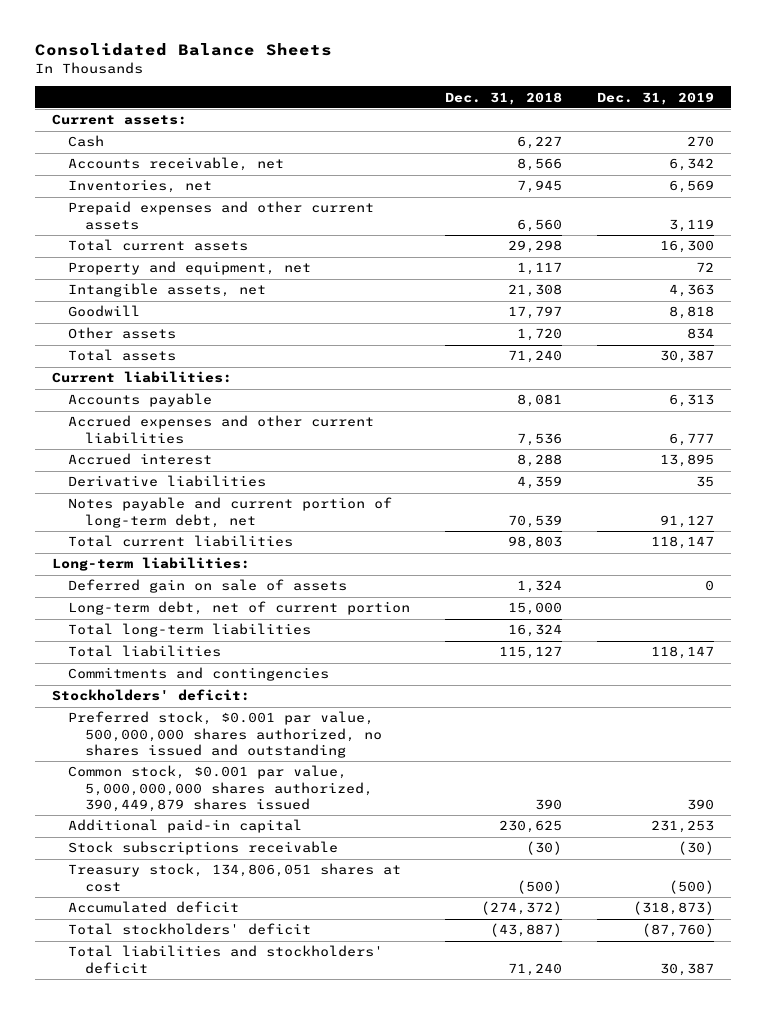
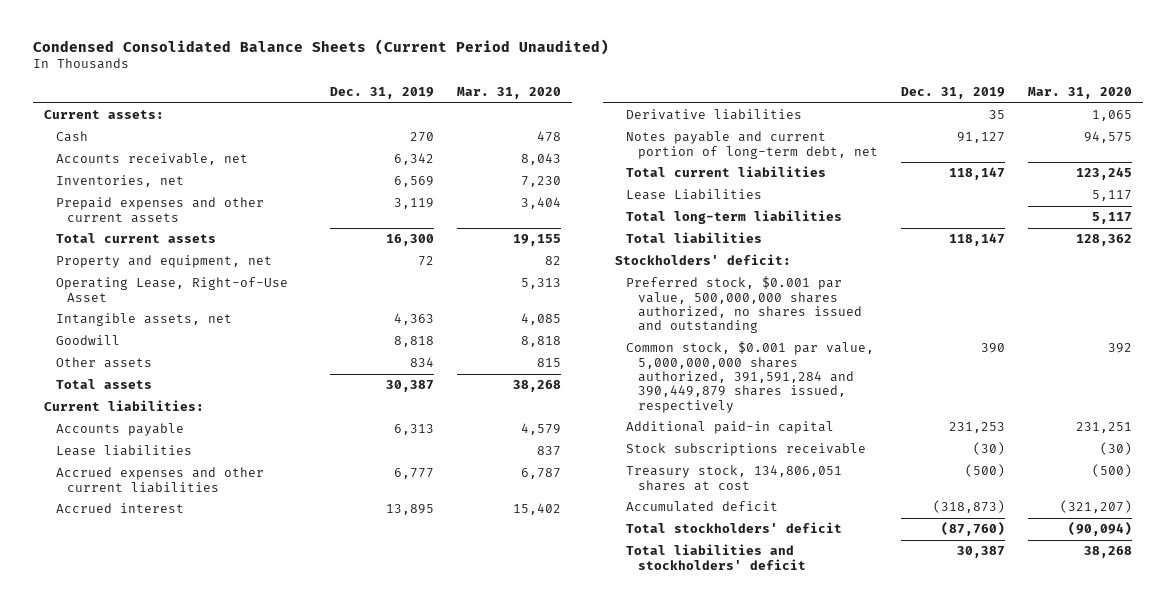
- Consolidated Balance Sheets
+ Condensed Consolidated Balance Sheets (Current Period Unaudited)
- | Dec. 31, 2018 | Dec. 31, 2019
+ | Dec. 31, 2019 | Mar. 31, 2020
+ Operating Lease, Right-of-Use Asset | | 5,313
+ Lease liabilities | | 837
- Long-term liabilities:
- Deferred gain on sale of assets | 1,324 | 0
- Long-term debt, net of current portion | 15,000 |
+ Lease Liabilities | | 5,117
- Commitments and contingencies
- Common stock, $0.001 par value, 5,000,000,000 shares authorized, 390,449,879 shares issued | 390 | 390
+ Common stock, $0.001 par value, 5,000,000,000 shares authorized, 391,591,284 and 390,449,879 shares issued, respectively | 390 | 392

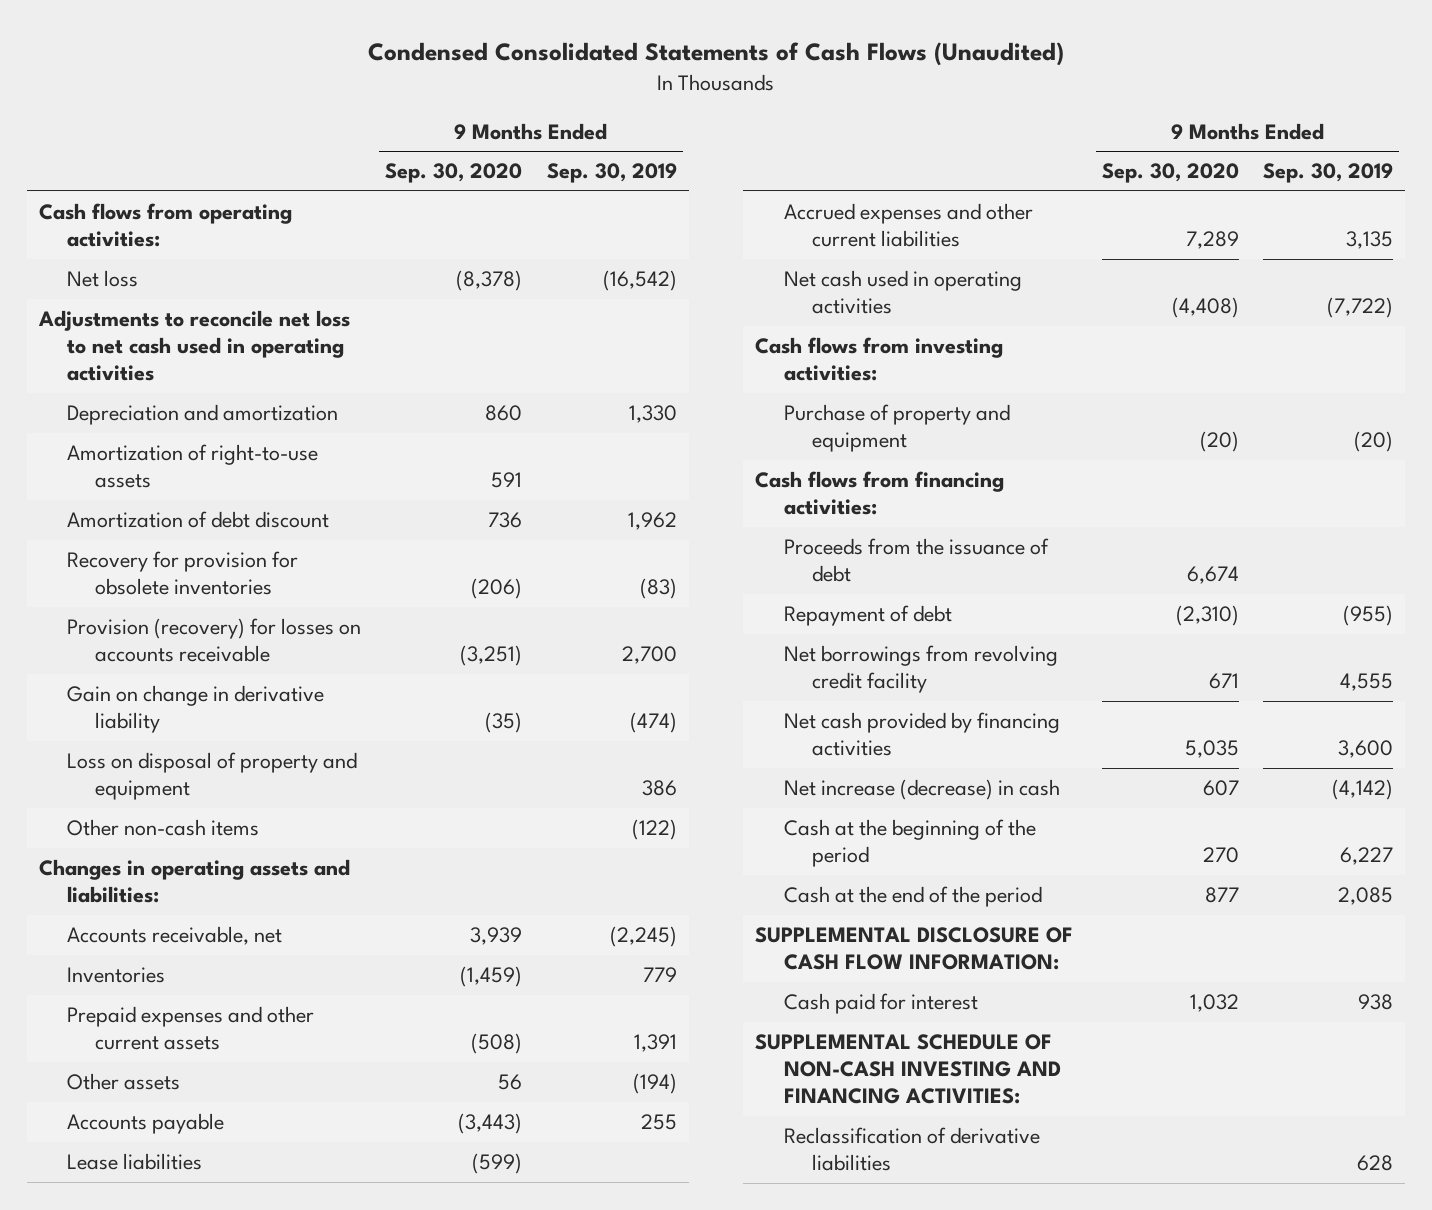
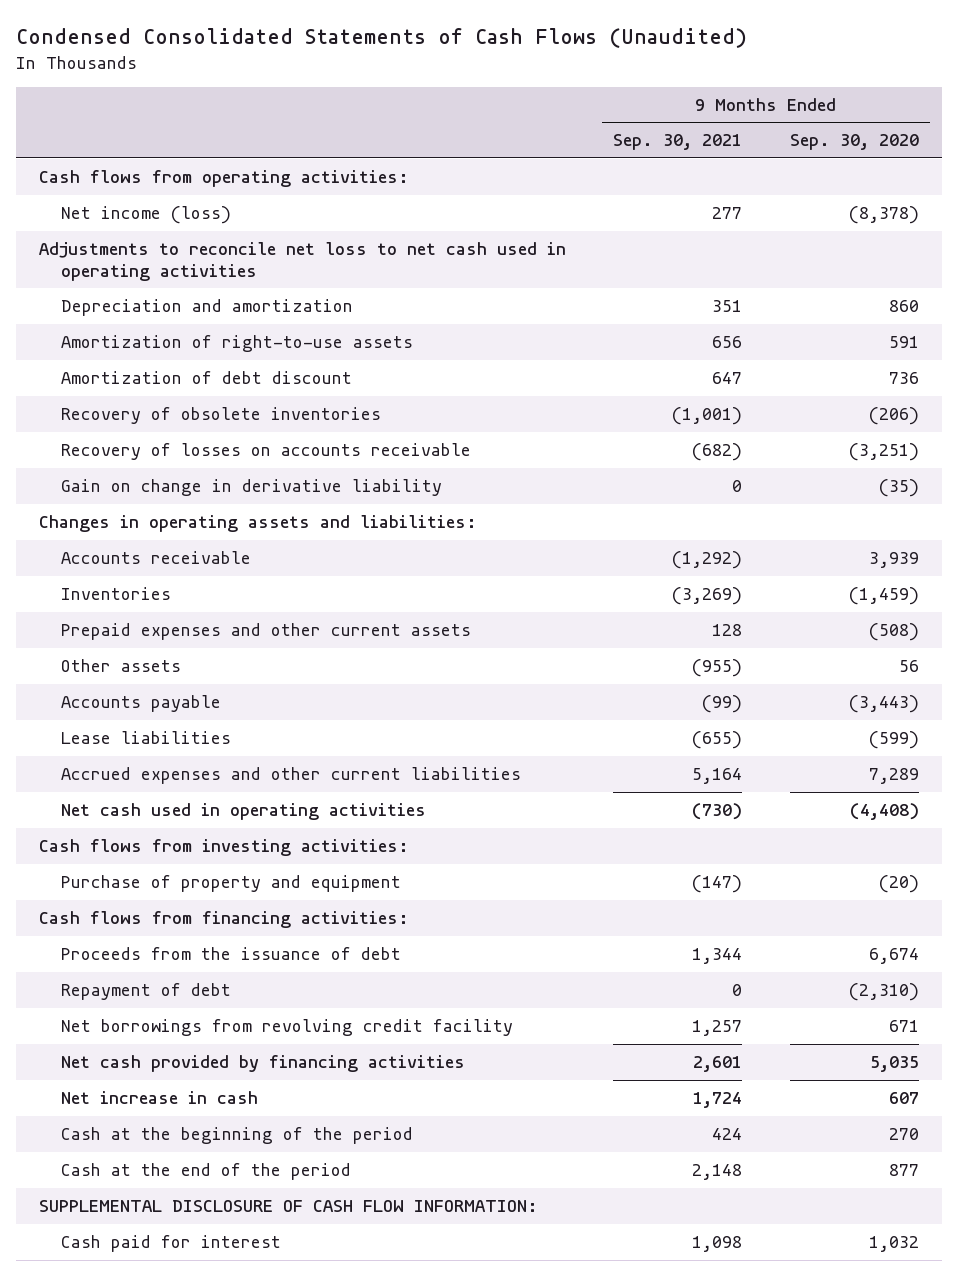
- | 9 Months Ended Sep. 30, 2020 | 9 Months Ended Sep. 30, 2019
+ | 9 Months Ended Sep. 30, 2021 | 9 Months Ended Sep. 30, 2020
- Net loss | (8,378) | (16,542)
+ Net income (loss) | 277 | (8,378)
- Recovery for provision for obsolete inventories | (206) | (83)
- Provision (recovery) for losses on accounts receivable | (3,251) | 2,700
+ Recovery of obsolete inventories | (1,001) | (206)
+ Recovery of losses on accounts receivable | (682) | (3,251)
- Loss on disposal of property and equipment | | 386
- Other non-cash items | | (122)
- Accounts receivable, net | 3,939 | (2,245)
+ Accounts receivable | (1,292) | 3,939
- Net increase (decrease) in cash | 607 | (4,142)
+ Net increase in cash | 1,724 | 607
- SUPPLEMENTAL SCHEDULE OF NON-CASH INVESTING AND FINANCING ACTIVITIES:
- Reclassification of derivative liabilities | | 628

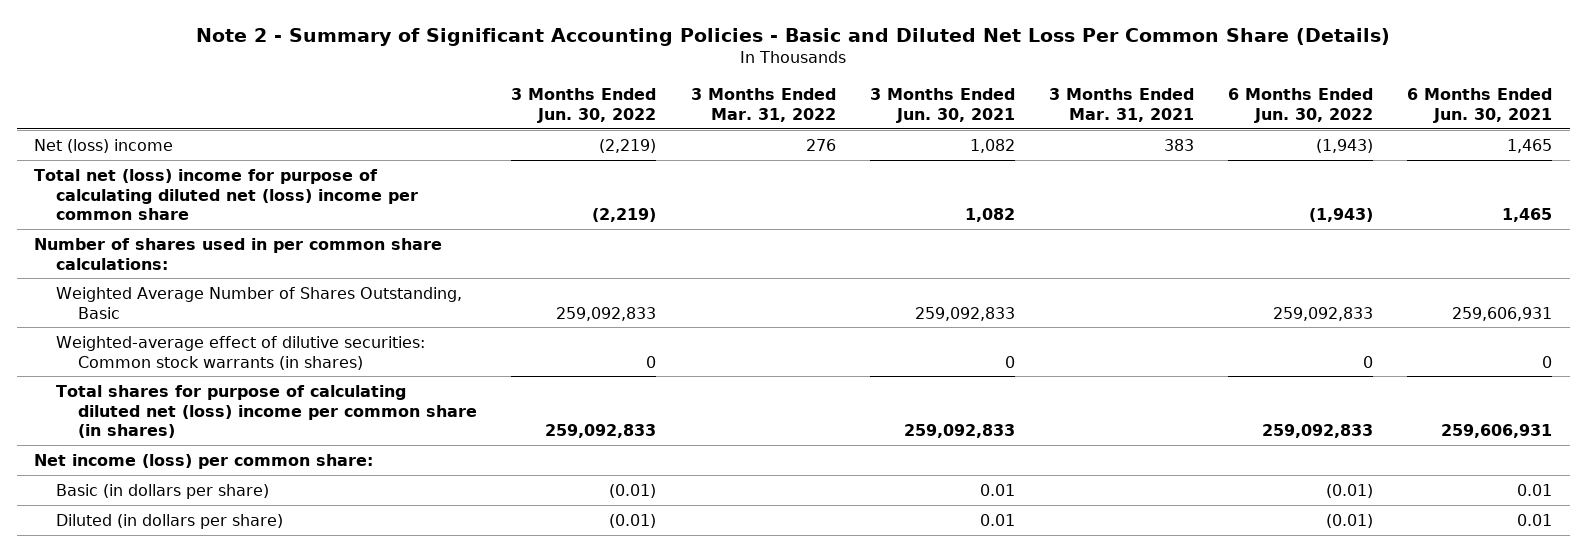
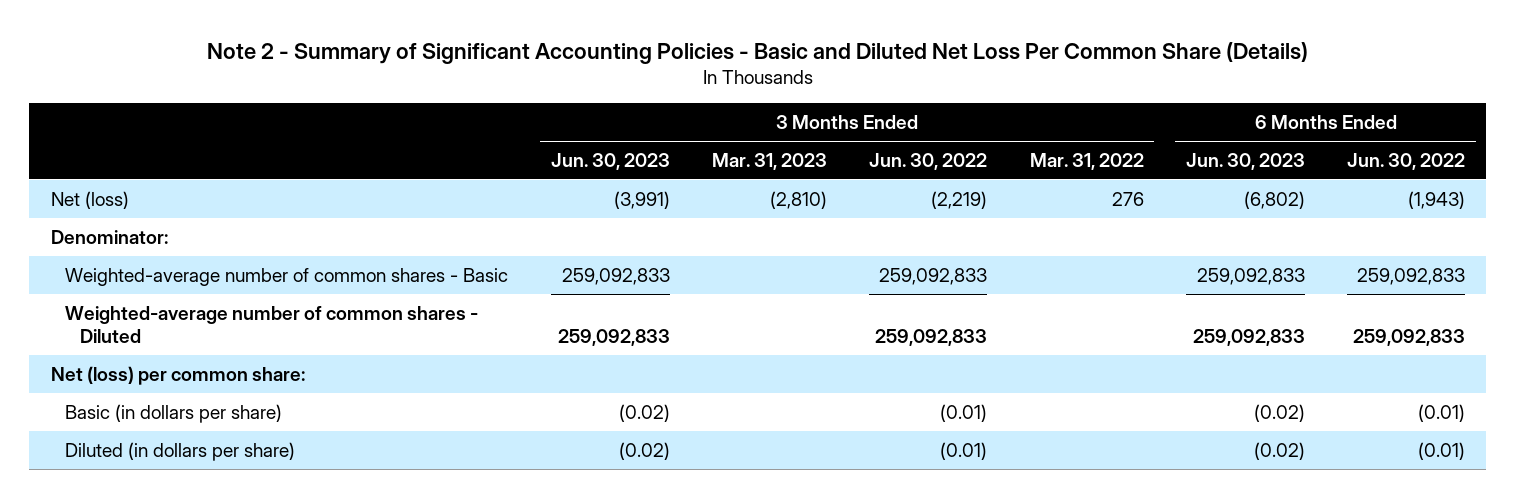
- | 3 Months Ended Jun. 30, 2022 | 3 Months Ended Mar. 31, 2022 | 3 Months Ended Jun. 30, 2021 | 3 Months Ended Mar. 31, 2021 | 6 Months Ended Jun. 30, 2022 | 6 Months Ended Jun. 30, 2021
+ | 3 Months Ended Jun. 30, 2023 | 3 Months Ended Mar. 31, 2023 | 3 Months Ended Jun. 30, 2022 | 3 Months Ended Mar. 31, 2022 | 6 Months Ended Jun. 30, 2023 | 6 Months Ended Jun. 30, 2022
- Net (loss) income | (2,219) | 276 | 1,082 | 383 | (1,943) | 1,465
- Total net (loss) income for purpose of calculating diluted net (loss) income per common share | (2,219) | | 1,082 | | (1,943) | 1,465
- Number of shares used in per common share calculations:
- Weighted Average Number of Shares Outstanding, Basic | 259,092,833 | | 259,092,833 | | 259,092,833 | 259,606,931
- Weighted-average effect of dilutive securities: Common stock warrants (in shares) | 0 | | 0 | | 0 | 0
- Total shares for purpose of calculating diluted net (loss) income per common share (in shares) | 259,092,833 | | 259,092,833 | | 259,092,833 | 259,606,931
- Net income (loss) per common share:
+ Net (loss) | (3,991) | (2,810) | (2,219) | 276 | (6,802) | (1,943)
+ Denominator:
+ Weighted-average number of common shares - Basic | 259,092,833 | | 259,092,833 | | 259,092,833 | 259,092,833
+ Weighted-average number of common shares - Diluted | 259,092,833 | | 259,092,833 | | 259,092,833 | 259,092,833
+ Net (loss) per common share:

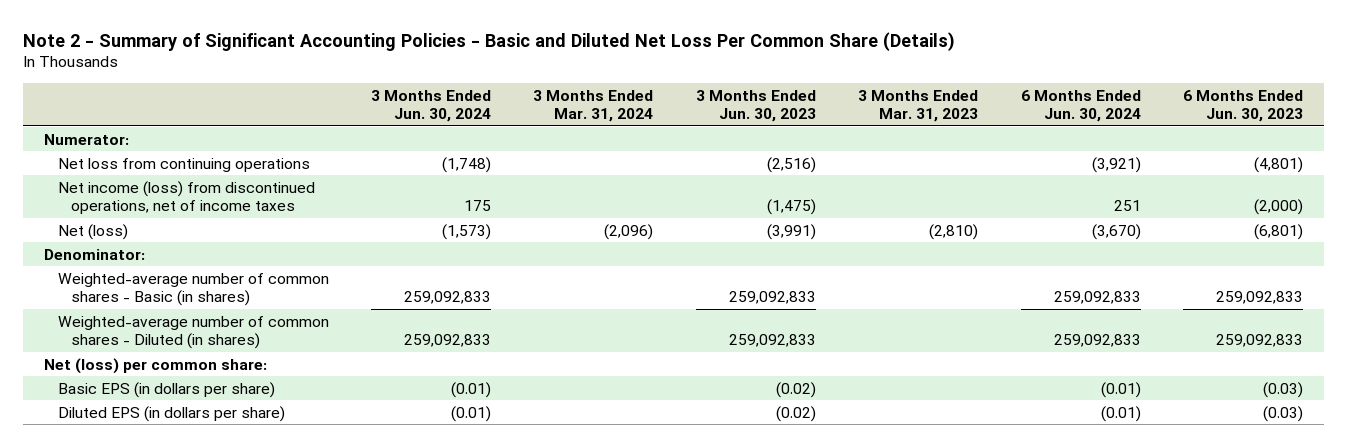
- | 3 Months Ended Jun. 30, 2023 | 3 Months Ended Mar. 31, 2023 | 3 Months Ended Jun. 30, 2022 | 3 Months Ended Mar. 31, 2022 | 6 Months Ended Jun. 30, 2023 | 6 Months Ended Jun. 30, 2022
+ | 3 Months Ended Jun. 30, 2024 | 3 Months Ended Mar. 31, 2024 | 3 Months Ended Jun. 30, 2023 | 3 Months Ended Mar. 31, 2023 | 6 Months Ended Jun. 30, 2024 | 6 Months Ended Jun. 30, 2023
- Net (loss) | (3,991) | (2,810) | (2,219) | 276 | (6,802) | (1,943)
+ Numerator:
+ Net loss from continuing operations | (1,748) | | (2,516) | | (3,921) | (4,801)
+ Net income (loss) from discontinued operations, net of income taxes | 175 | | (1,475) | | 251 | (2,000)
+ Net (loss) | (1,573) | (2,096) | (3,991) | (2,810) | (3,670) | (6,801)
- Weighted-average number of common shares - Basic | 259,092,833 | | 259,092,833 | | 259,092,833 | 259,092,833
- Weighted-average number of common shares - Diluted | 259,092,833 | | 259,092,833 | | 259,092,833 | 259,092,833
+ Weighted-average number of common shares - Basic (in shares) | 259,092,833 | | 259,092,833 | | 259,092,833 | 259,092,833
+ Weighted-average number of common shares - Diluted (in shares) | 259,092,833 | | 259,092,833 | | 259,092,833 | 259,092,833
- Basic (in dollars per share) | (0.02) | | (0.01) | | (0.02) | (0.01)
- Diluted (in dollars per share) | (0.02) | | (0.01) | | (0.02) | (0.01)
+ Basic EPS (in dollars per share) | (0.01) | | (0.02) | | (0.01) | (0.03)
+ Diluted EPS (in dollars per share) | (0.01) | | (0.02) | | (0.01) | (0.03)

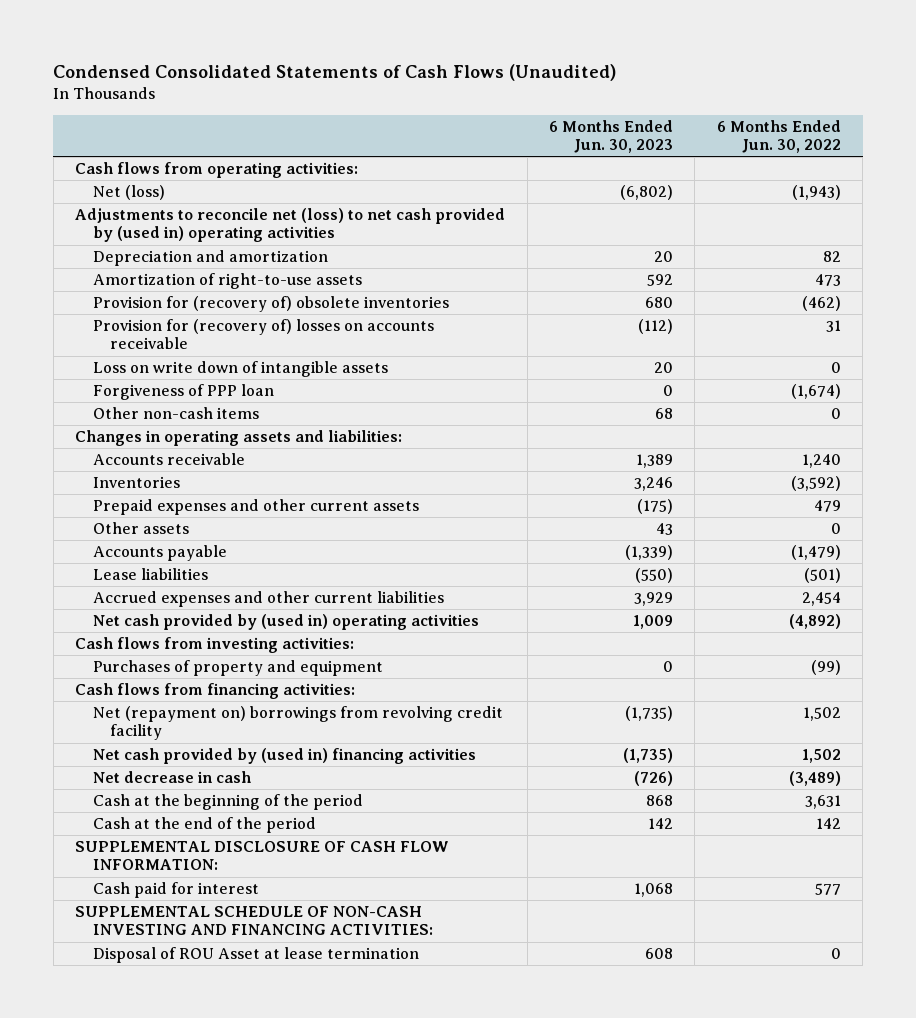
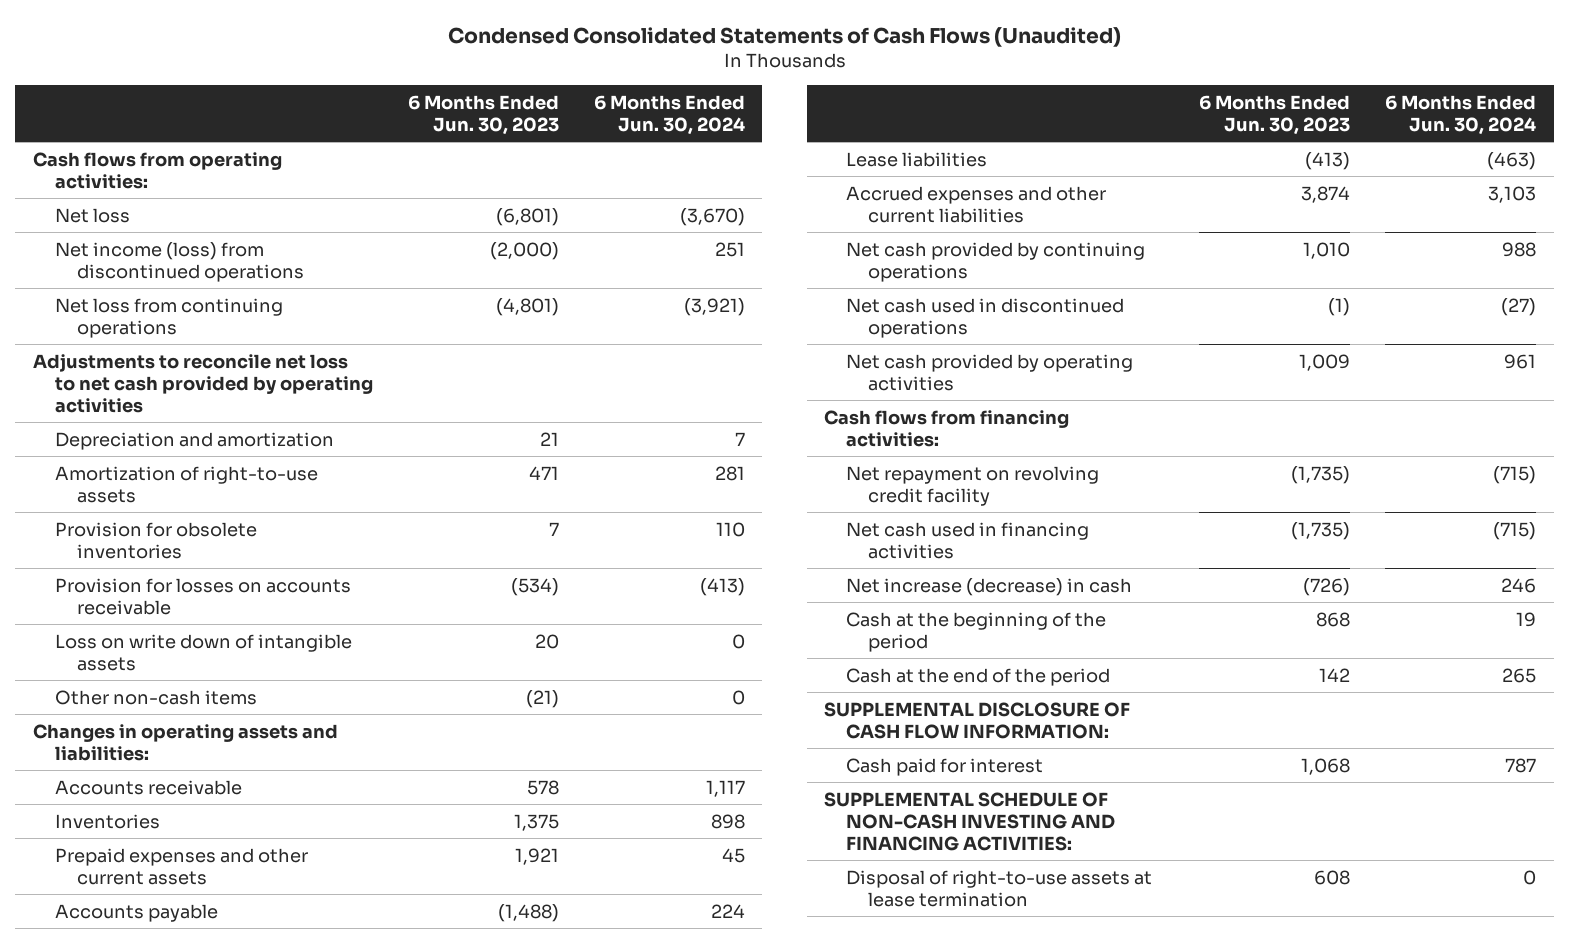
- | 6 Months Ended Jun. 30, 2023 | 6 Months Ended Jun. 30, 2022
+ | 6 Months Ended Jun. 30, 2023 | 6 Months Ended Jun. 30, 2024
- Net (loss) | (6,802) | (1,943)
- Adjustments to reconcile net (loss) to net cash provided by (used in) operating activities
- Depreciation and amortization | 20 | 82
- Amortization of right-to-use assets | 592 | 473
- Provision for (recovery of) obsolete inventories | 680 | (462)
- Provision for (recovery of) losses on accounts receivable | (112) | 31
+ Net loss | (6,801) | (3,670)
+ Net income (loss) from discontinued operations | (2,000) | 251
+ Net loss from continuing operations | (4,801) | (3,921)
+ Adjustments to reconcile net loss to net cash provided by operating activities
+ Depreciation and amortization | 21 | 7
+ Amortization of right-to-use assets | 471 | 281
+ Provision for obsolete inventories | 7 | 110
+ Provision for losses on accounts receivable | (534) | (413)
- Forgiveness of PPP loan | 0 | (1,674)
- Other non-cash items | 68 | 0
+ Other non-cash items | (21) | 0
- Accounts receivable | 1,389 | 1,240
- Inventories | 3,246 | (3,592)
- Prepaid expenses and other current assets | (175) | 479
- Other assets | 43 | 0
- Accounts payable | (1,339) | (1,479)
- Lease liabilities | (550) | (501)
- Accrued expenses and other current liabilities | 3,929 | 2,454
- Net cash provided by (used in) operating activities | 1,009 | (4,892)
- Cash flows from investing activities:
- Purchases of property and equipment | 0 | (99)
+ Accounts receivable | 578 | 1,117
+ Inventories | 1,375 | 898
+ Prepaid expenses and other current assets | 1,921 | 45
+ Accounts payable | (1,488) | 224
+ Lease liabilities | (413) | (463)
+ Accrued expenses and other current liabilities | 3,874 | 3,103
+ Net cash provided by continuing operations | 1,010 | 988
+ Net cash used in discontinued operations | (1) | (27)
+ Net cash provided by operating activities | 1,009 | 961
- Net (repayment on) borrowings from revolving credit facility | (1,735) | 1,502
- Net cash provided by (used in) financing activities | (1,735) | 1,502
- Net decrease in cash | (726) | (3,489)
+ Net repayment on revolving credit facility | (1,735) | (715)
+ Net cash used in financing activities | (1,735) | (715)
+ Net increase (decrease) in cash | (726) | 246
- Disposal of ROU Asset at lease termination | 608 | 0
+ Disposal of right-to-use assets at lease termination | 608 | 0

